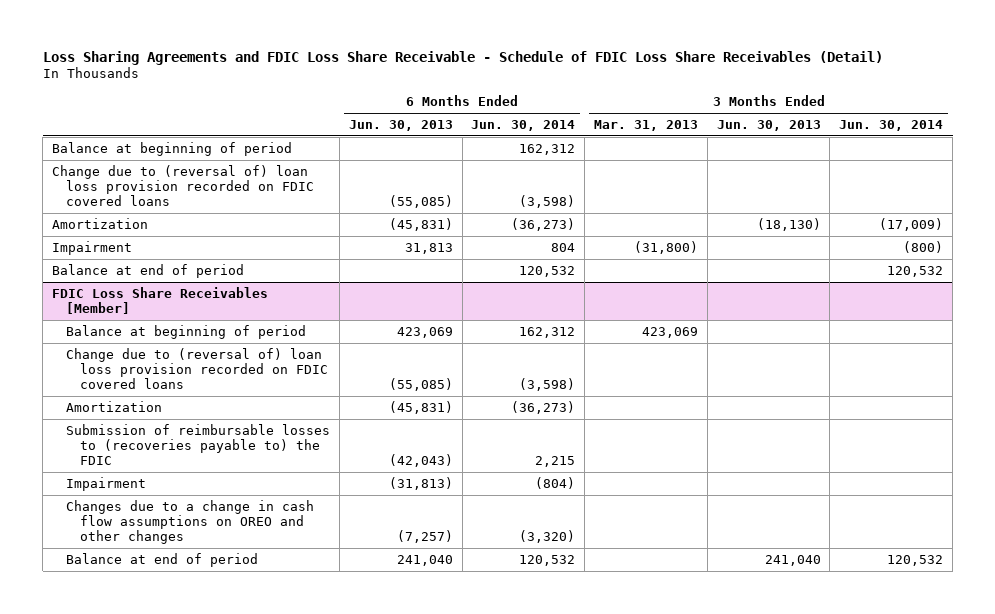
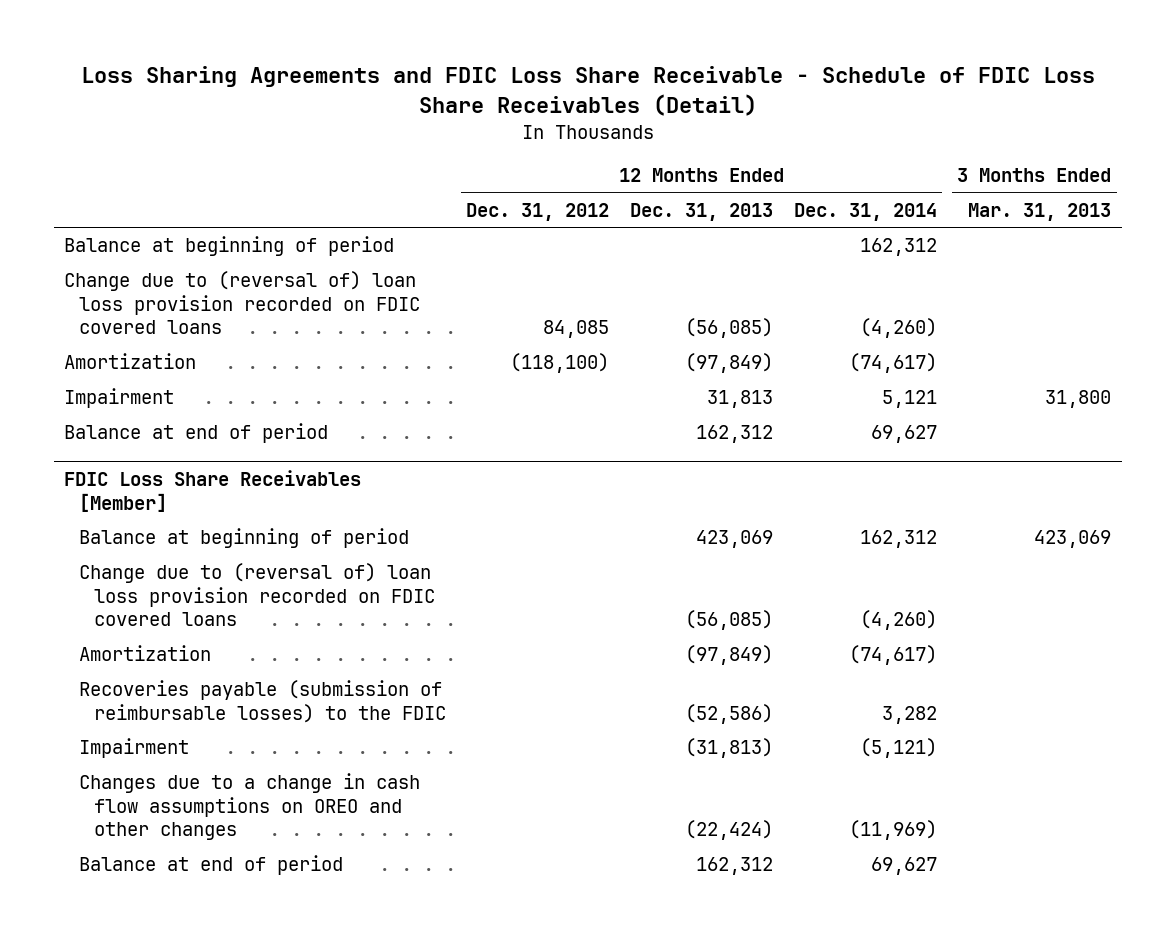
- | 6 Months Ended Jun. 30, 2013 | 6 Months Ended Jun. 30, 2014 | 3 Months Ended Mar. 31, 2013 | 3 Months Ended Jun. 30, 2013 | 3 Months Ended Jun. 30, 2014
+ | 12 Months Ended Dec. 31, 2012 | 12 Months Ended Dec. 31, 2013 | 12 Months Ended Dec. 31, 2014 | 3 Months Ended Mar. 31, 2013
- Impairment | 31,813 | 804 | (31,800) | | (800)
+ Impairment | | 31,813 | 5,121 | 31,800
@ FDIC Loss Share Receivables [Member]
- Submission of reimbursable losses to (recoveries payable to) the FDIC | (42,043) | 2,215 | | |
+ Recoveries payable (submission of reimbursable losses) to the FDIC | | (52,586) | 3,282 |

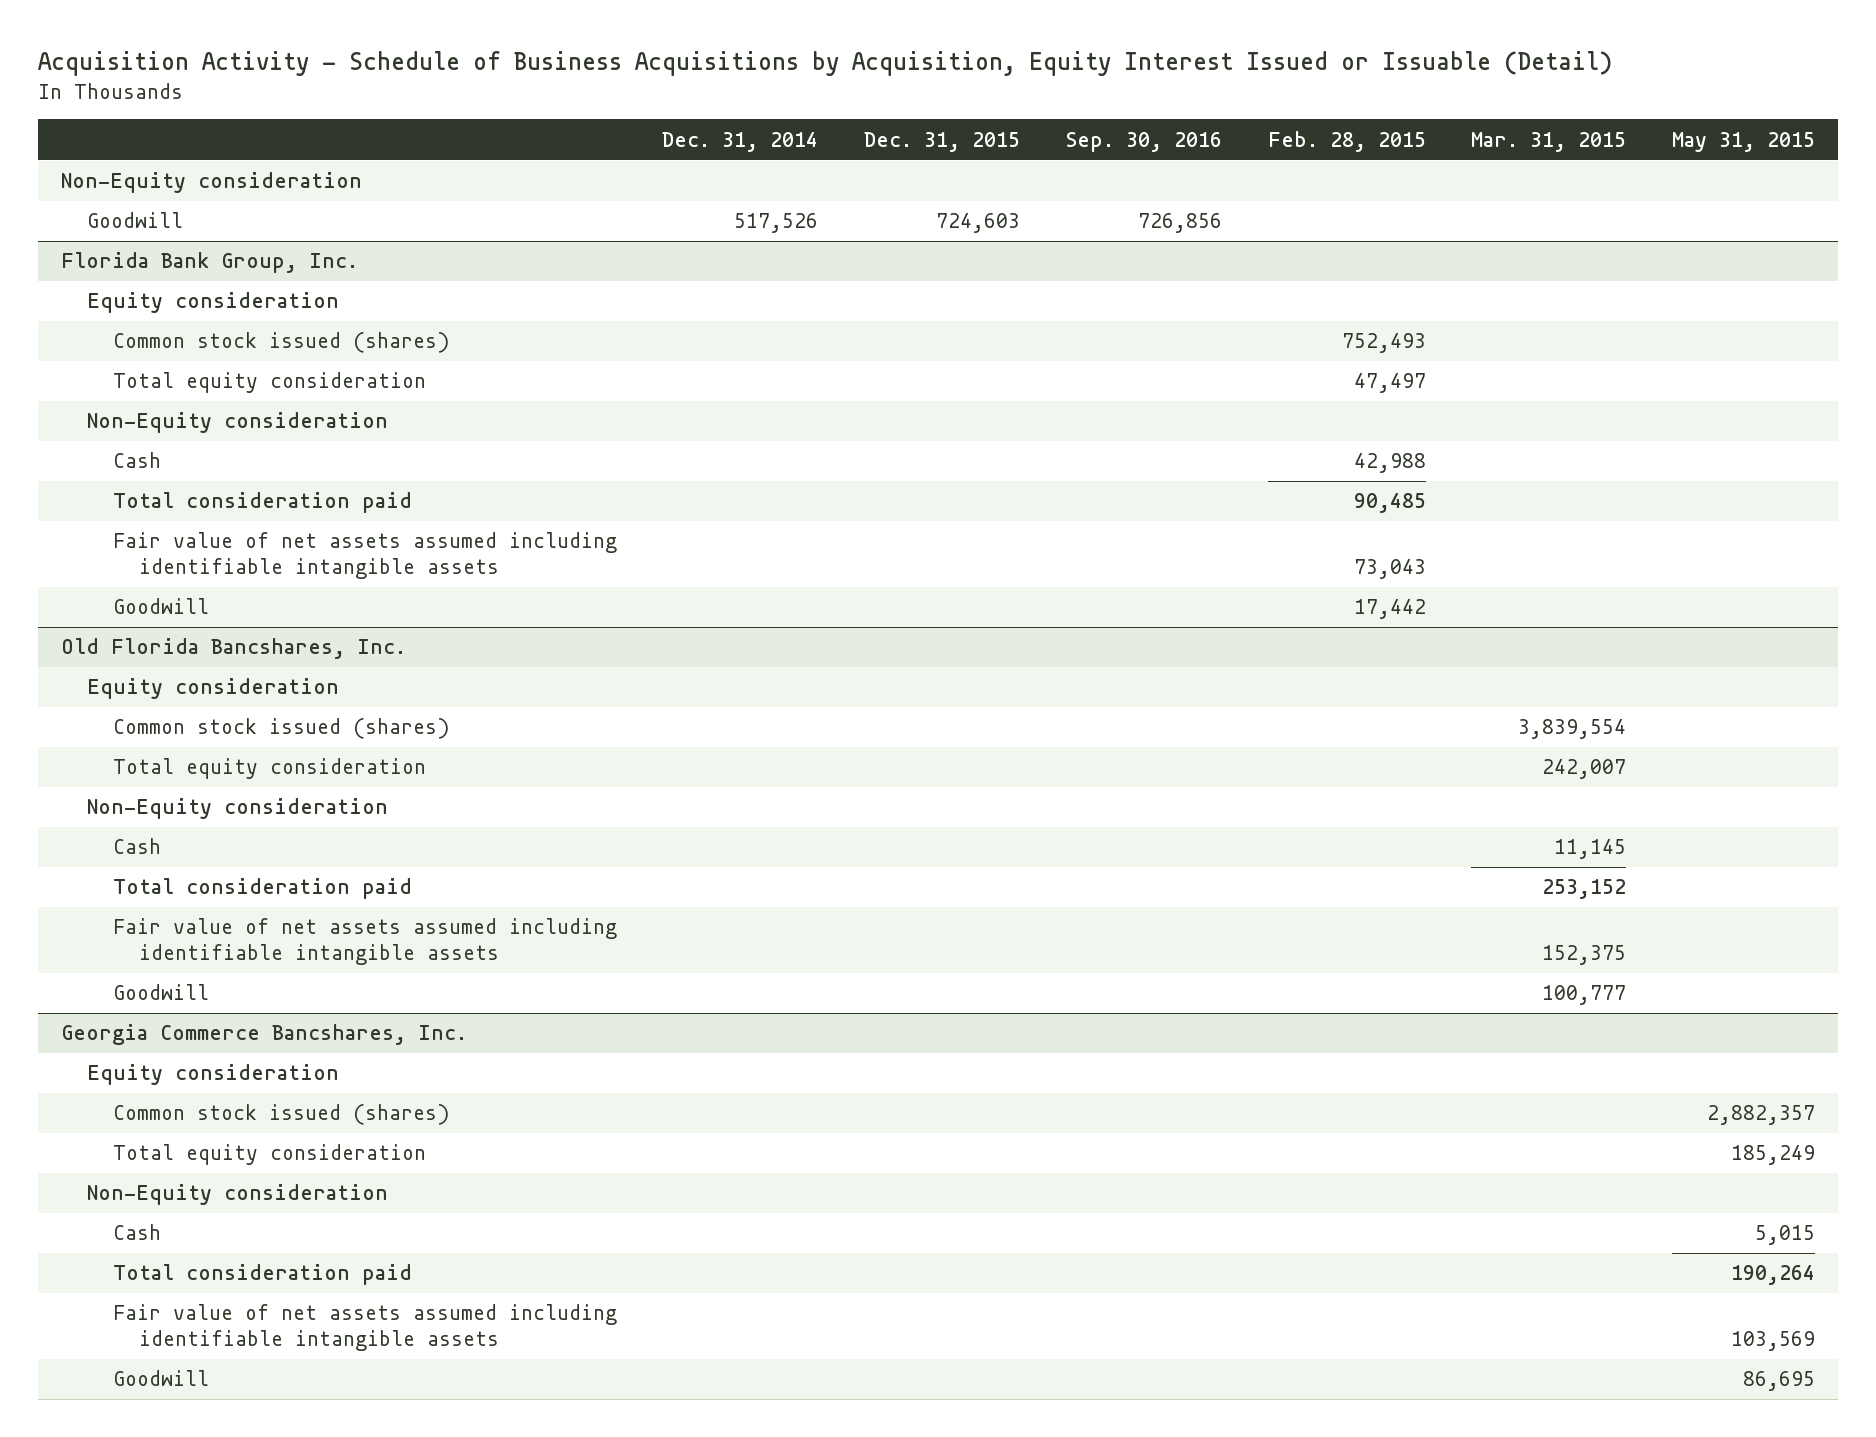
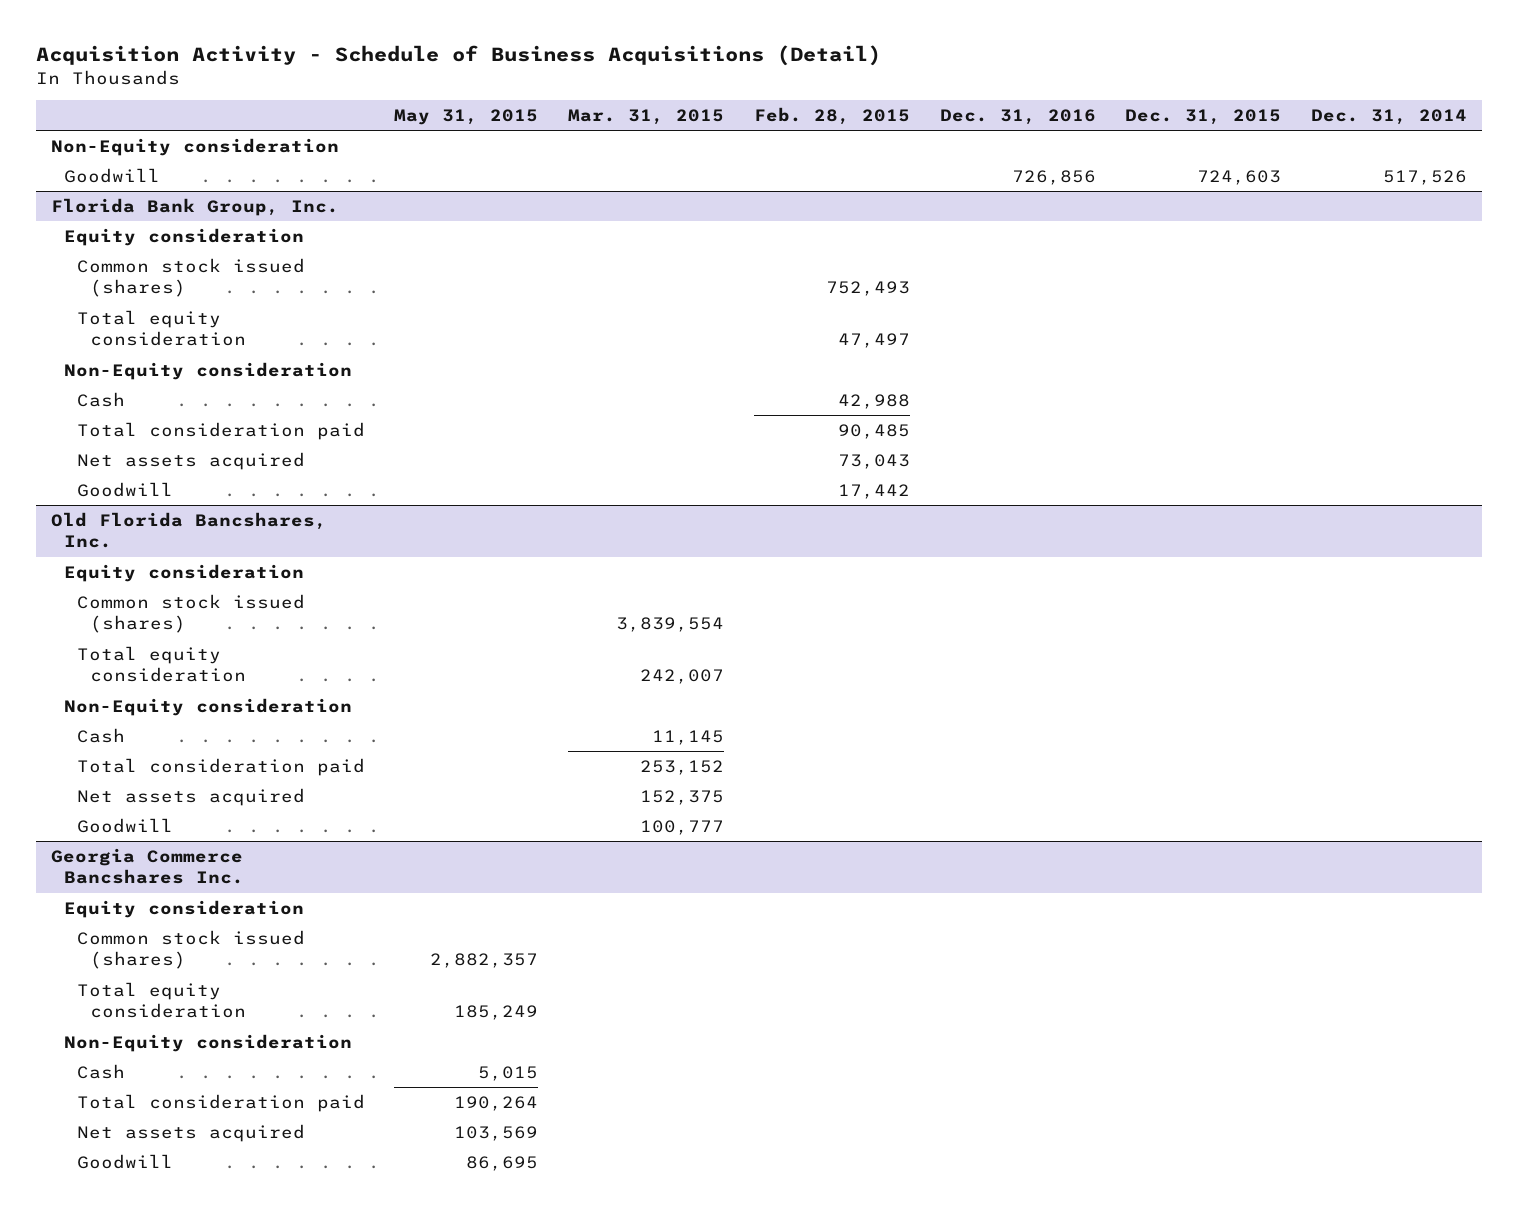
- Acquisition Activity - Schedule of Business Acquisitions by Acquisition, Equity Interest Issued or Issuable (Detail)
+ Acquisition Activity - Schedule of Business Acquisitions (Detail)
- | Dec. 31, 2014 | Dec. 31, 2015 | Sep. 30, 2016 | Feb. 28, 2015 | Mar. 31, 2015 | May 31, 2015
+ | May 31, 2015 | Mar. 31, 2015 | Feb. 28, 2015 | Dec. 31, 2016 | Dec. 31, 2015 | Dec. 31, 2014
@ Florida Bank Group, Inc.
- Fair value of net assets assumed including identifiable intangible assets | | | | 73,043 | |
+ Net assets acquired | | | 73,043 | | |
@ Old Florida Bancshares, Inc.
- Fair value of net assets assumed including identifiable intangible assets | | | | | 152,375 |
+ Net assets acquired | | 152,375 | | | |
- Georgia Commerce Bancshares, Inc.
+ Georgia Commerce Bancshares Inc.
- Fair value of net assets assumed including identifiable intangible assets | | | | | | 103,569
+ Net assets acquired | 103,569 | | | | |

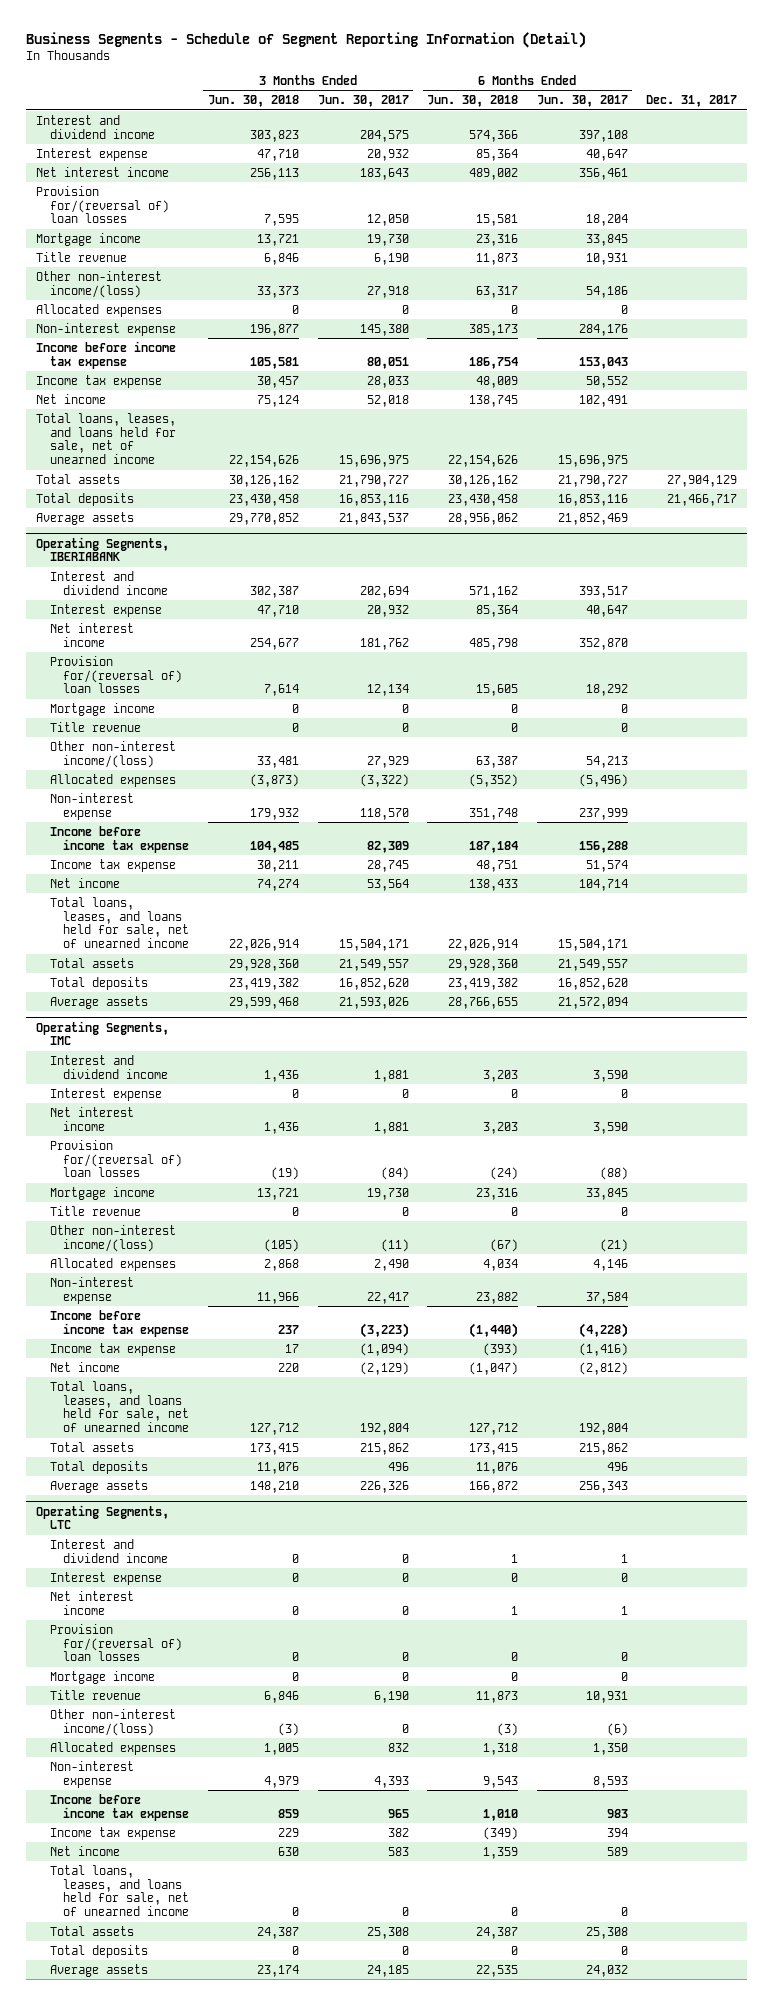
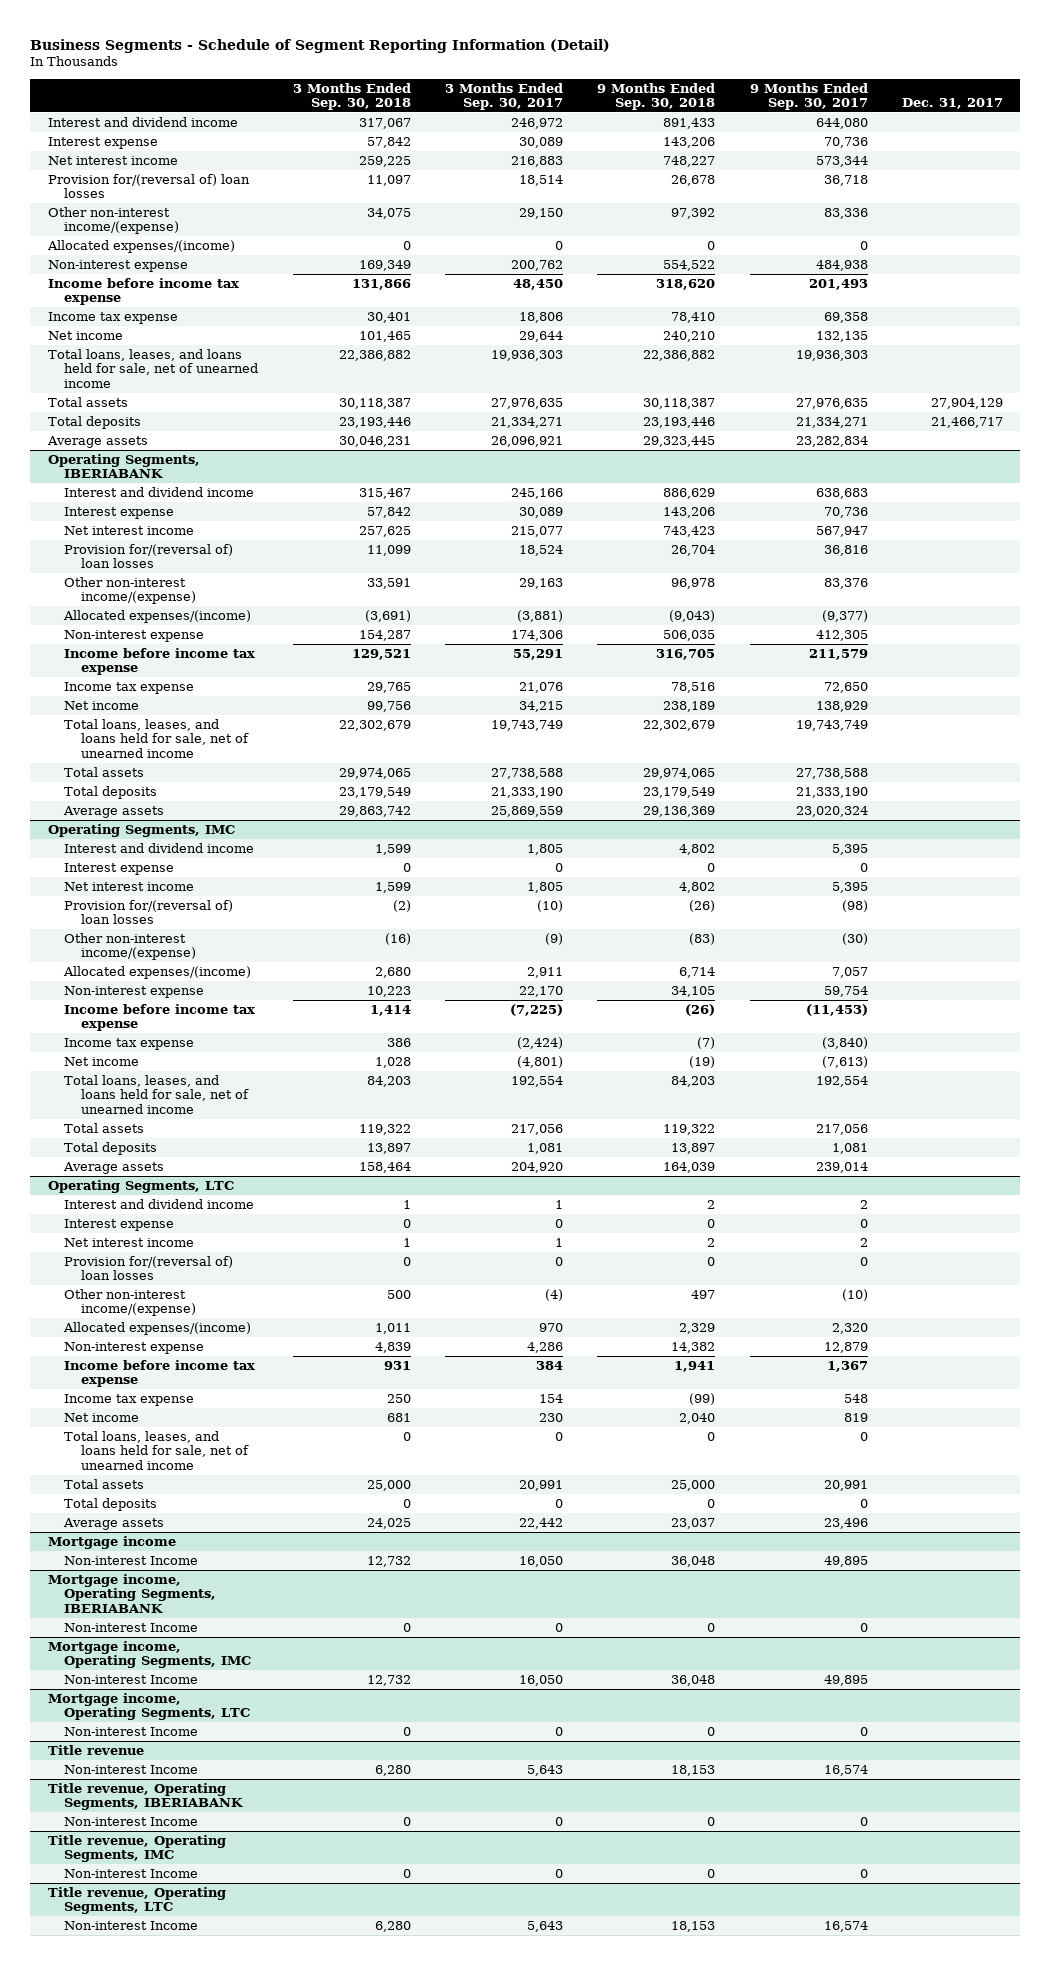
- | 3 Months Ended Jun. 30, 2018 | 3 Months Ended Jun. 30, 2017 | 6 Months Ended Jun. 30, 2018 | 6 Months Ended Jun. 30, 2017 | Dec. 31, 2017
+ | 3 Months Ended Sep. 30, 2018 | 3 Months Ended Sep. 30, 2017 | 9 Months Ended Sep. 30, 2018 | 9 Months Ended Sep. 30, 2017 | Dec. 31, 2017
- Mortgage income | 13,721 | 19,730 | 23,316 | 33,845 |
- Title revenue | 6,846 | 6,190 | 11,873 | 10,931 |
- Other non-interest income/(loss) | 33,373 | 27,918 | 63,317 | 54,186 |
- Allocated expenses | 0 | 0 | 0 | 0 |
+ Other non-interest income/(expense) | 34,075 | 29,150 | 97,392 | 83,336 |
+ Allocated expenses/(income) | 0 | 0 | 0 | 0 |
@ Operating Segments, IBERIABANK
- Mortgage income | 0 | 0 | 0 | 0 |
- Title revenue | 0 | 0 | 0 | 0 |
- Other non-interest income/(loss) | 33,481 | 27,929 | 63,387 | 54,213 |
- Allocated expenses | (3,873) | (3,322) | (5,352) | (5,496) |
+ Other non-interest income/(expense) | 33,591 | 29,163 | 96,978 | 83,376 |
+ Allocated expenses/(income) | (3,691) | (3,881) | (9,043) | (9,377) |
@ Operating Segments, IMC
- Mortgage income | 13,721 | 19,730 | 23,316 | 33,845 |
- Title revenue | 0 | 0 | 0 | 0 |
- Other non-interest income/(loss) | (105) | (11) | (67) | (21) |
- Allocated expenses | 2,868 | 2,490 | 4,034 | 4,146 |
+ Other non-interest income/(expense) | (16) | (9) | (83) | (30) |
+ Allocated expenses/(income) | 2,680 | 2,911 | 6,714 | 7,057 |
@ Operating Segments, LTC
- Mortgage income | 0 | 0 | 0 | 0 |
- Title revenue | 6,846 | 6,190 | 11,873 | 10,931 |
- Other non-interest income/(loss) | (3) | 0 | (3) | (6) |
- Allocated expenses | 1,005 | 832 | 1,318 | 1,350 |
+ Other non-interest income/(expense) | 500 | (4) | 497 | (10) |
+ Allocated expenses/(income) | 1,011 | 970 | 2,329 | 2,320 |
+ Mortgage income
+ Non-interest Income | 12,732 | 16,050 | 36,048 | 49,895 |
+ Mortgage income, Operating Segments, IBERIABANK
+ Non-interest Income | 0 | 0 | 0 | 0 |
+ Mortgage income, Operating Segments, IMC
+ Non-interest Income | 12,732 | 16,050 | 36,048 | 49,895 |
+ Mortgage income, Operating Segments, LTC
+ Non-interest Income | 0 | 0 | 0 | 0 |
+ Title revenue
+ Non-interest Income | 6,280 | 5,643 | 18,153 | 16,574 |
+ Title revenue, Operating Segments, IBERIABANK
+ Non-interest Income | 0 | 0 | 0 | 0 |
+ Title revenue, Operating Segments, IMC
+ Non-interest Income | 0 | 0 | 0 | 0 |
+ Title revenue, Operating Segments, LTC
+ Non-interest Income | 6,280 | 5,643 | 18,153 | 16,574 |

